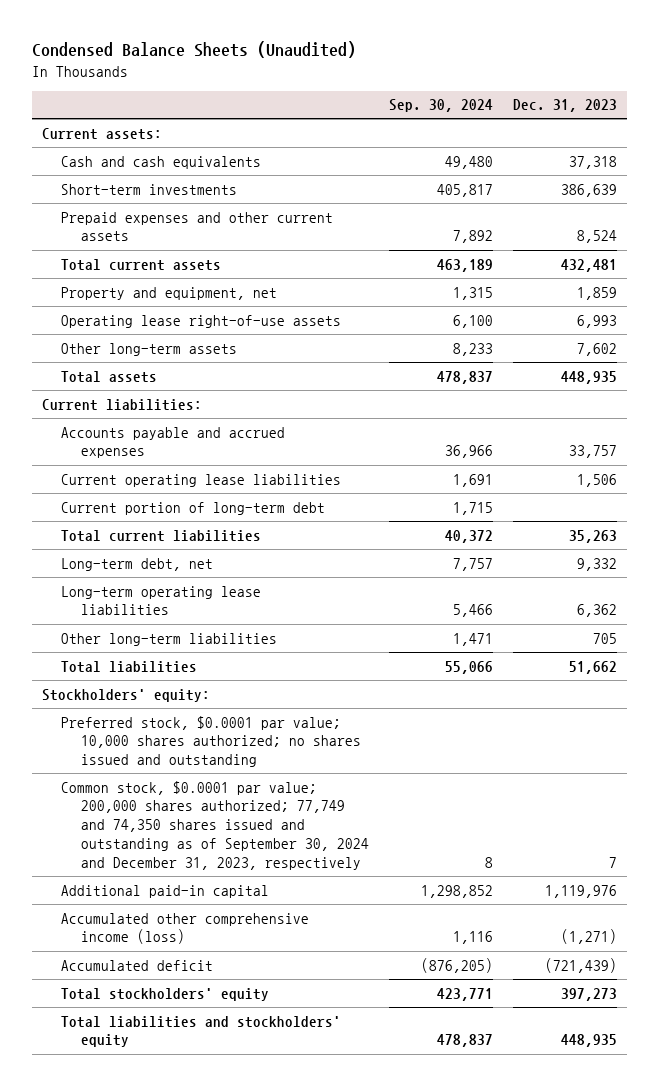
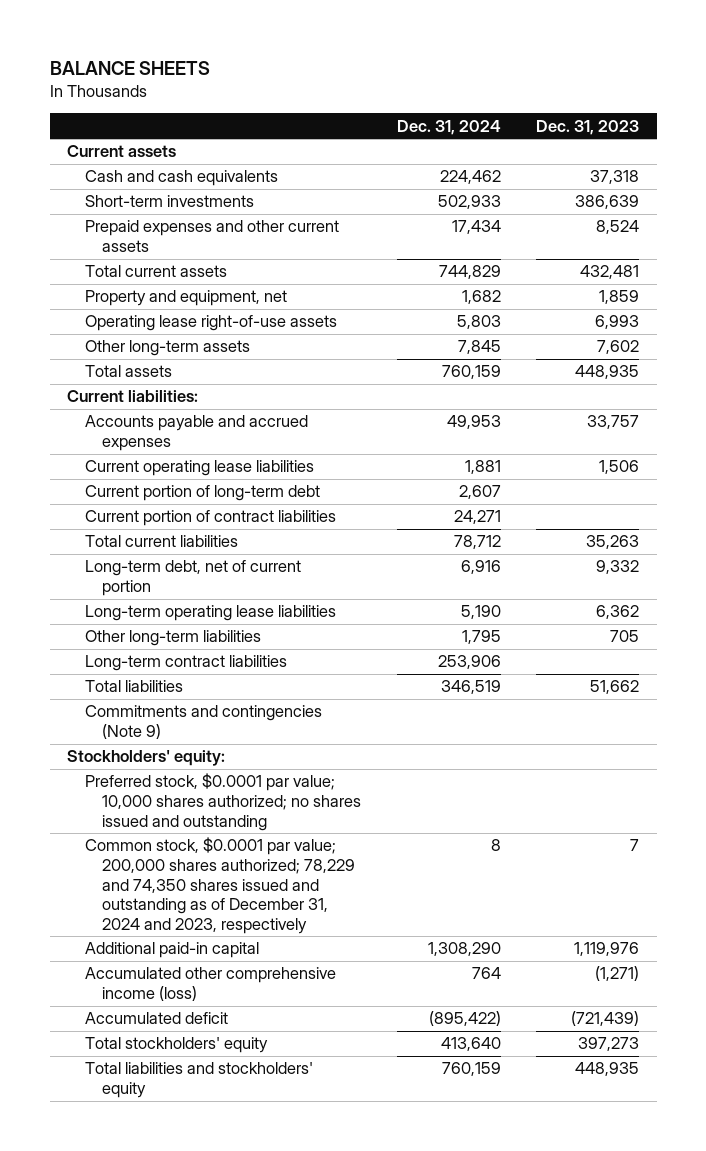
- Condensed Balance Sheets (Unaudited)
+ BALANCE SHEETS
- | Sep. 30, 2024 | Dec. 31, 2023
+ | Dec. 31, 2024 | Dec. 31, 2023
- Current assets:
+ Current assets
+ Current portion of contract liabilities | 24,271 |
- Long-term debt, net | 7,757 | 9,332
+ Long-term debt, net of current portion | 6,916 | 9,332
+ Long-term contract liabilities | 253,906 |
+ Commitments and contingencies (Note 9)
- Common stock, $0.0001 par value; 200,000 shares authorized; 77,749 and 74,350 shares issued and outstanding as of September 30, 2024 and December 31, 2023, respectively | 8 | 7
+ Common stock, $0.0001 par value; 200,000 shares authorized; 78,229 and 74,350 shares issued and outstanding as of December 31, 2024 and 2023, respectively | 8 | 7

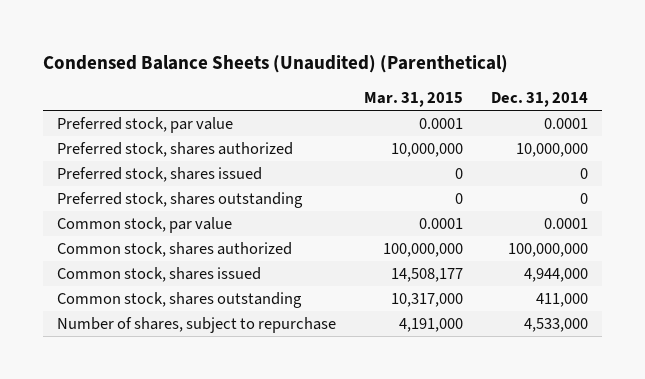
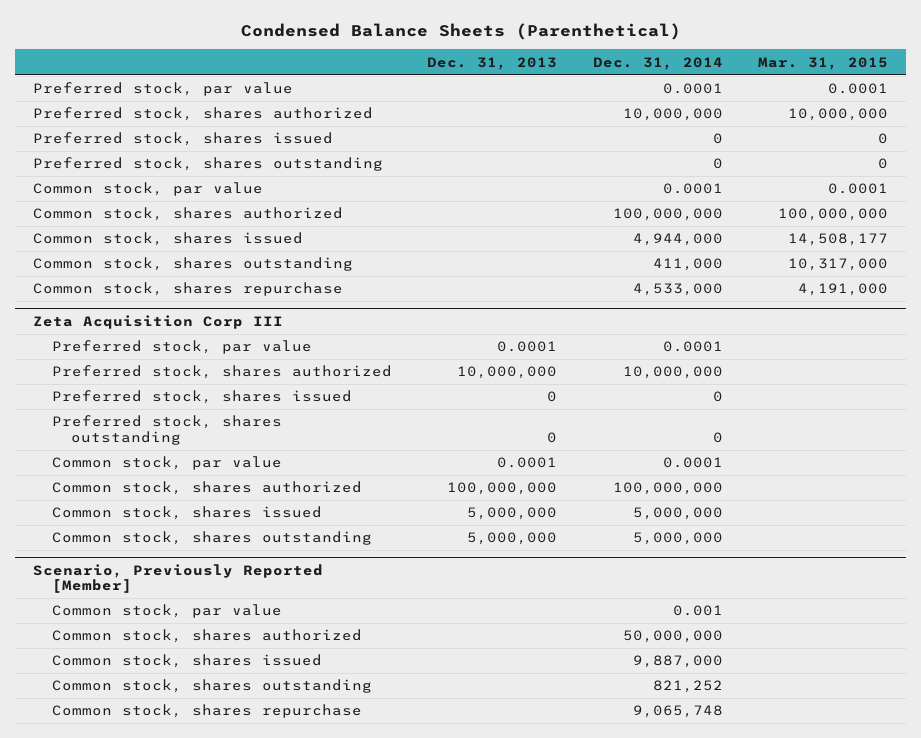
- Condensed Balance Sheets (Unaudited) (Parenthetical)
+ Condensed Balance Sheets (Parenthetical)
- | Mar. 31, 2015 | Dec. 31, 2014
+ | Dec. 31, 2013 | Dec. 31, 2014 | Mar. 31, 2015
- Number of shares, subject to repurchase | 4,191,000 | 4,533,000
+ Common stock, shares repurchase | | 4,533,000 | 4,191,000
+ Zeta Acquisition Corp III
+ Preferred stock, par value | 0.0001 | 0.0001 |
+ Preferred stock, shares authorized | 10,000,000 | 10,000,000 |
+ Preferred stock, shares issued | 0 | 0 |
+ Preferred stock, shares outstanding | 0 | 0 |
+ Common stock, par value | 0.0001 | 0.0001 |
+ Common stock, shares authorized | 100,000,000 | 100,000,000 |
+ Common stock, shares issued | 5,000,000 | 5,000,000 |
+ Common stock, shares outstanding | 5,000,000 | 5,000,000 |
+ Scenario, Previously Reported [Member]
+ Common stock, par value | | 0.001 |
+ Common stock, shares authorized | | 50,000,000 |
+ Common stock, shares issued | | 9,887,000 |
+ Common stock, shares outstanding | | 821,252 |
+ Common stock, shares repurchase | | 9,065,748 |

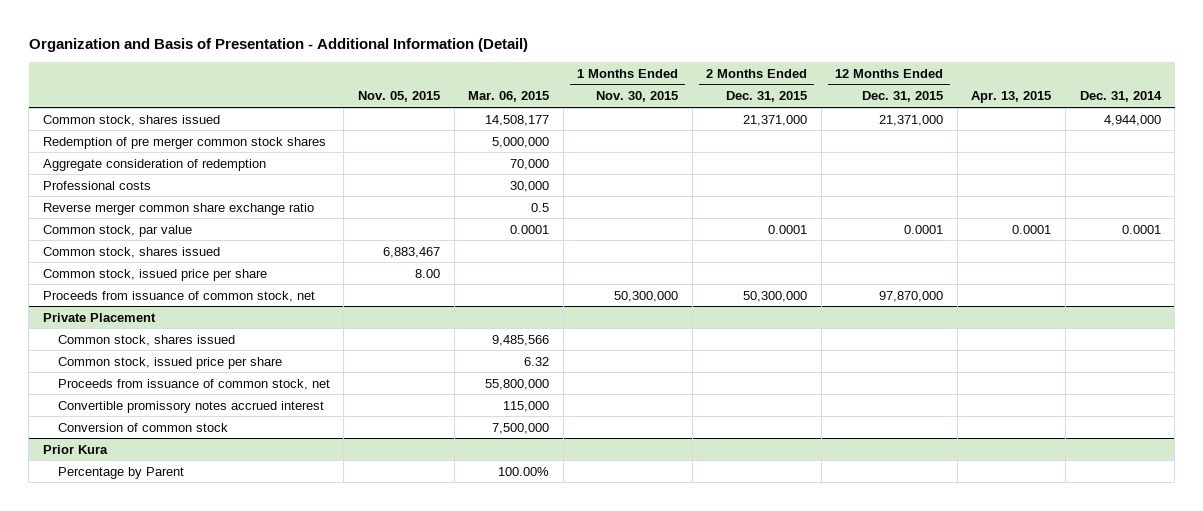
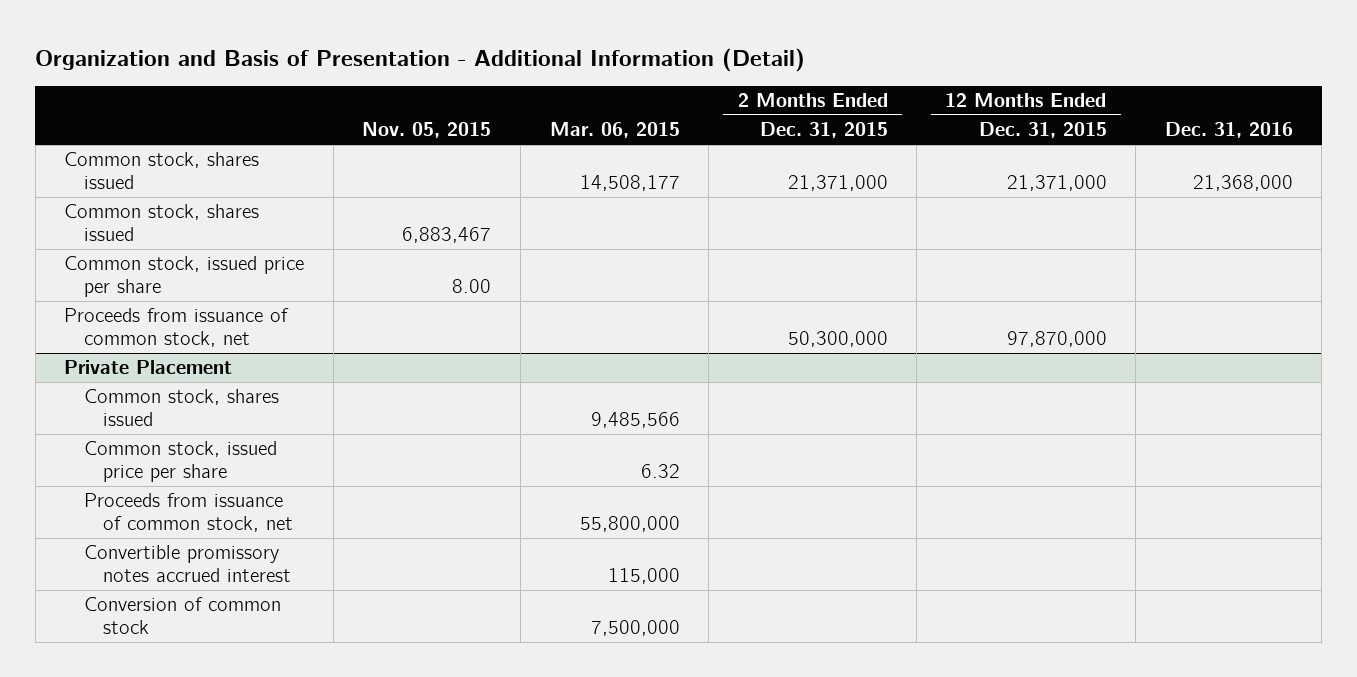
- | Nov. 05, 2015 | Mar. 06, 2015 | 1 Months Ended Nov. 30, 2015 | 2 Months Ended Dec. 31, 2015 | 12 Months Ended Dec. 31, 2015 | Apr. 13, 2015 | Dec. 31, 2014
+ | Nov. 05, 2015 | Mar. 06, 2015 | 2 Months Ended Dec. 31, 2015 | 12 Months Ended Dec. 31, 2015 | Dec. 31, 2016
- Redemption of pre merger common stock shares | | 5,000,000 | | | | |
- Aggregate consideration of redemption | | 70,000 | | | | |
- Professional costs | | 30,000 | | | | |
- Reverse merger common share exchange ratio | | 0.5 | | | | |
- Common stock, par value | | 0.0001 | | 0.0001 | 0.0001 | 0.0001 | 0.0001
- Prior Kura
- Percentage by Parent | | 100.00% | | | | |

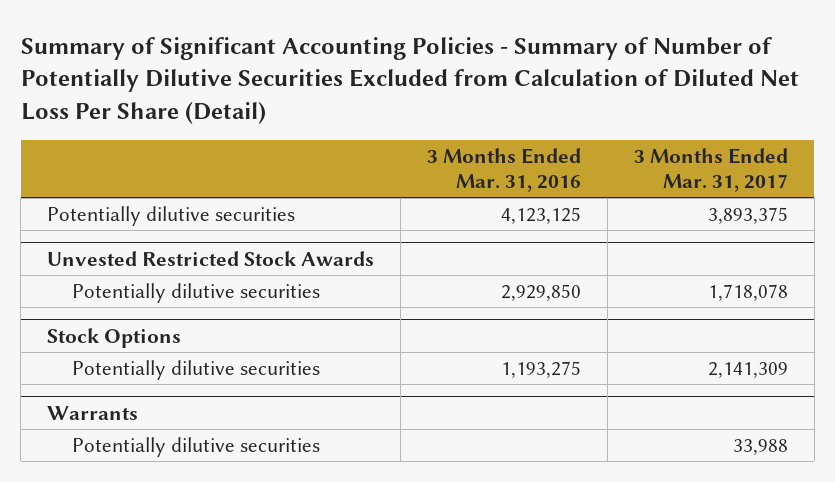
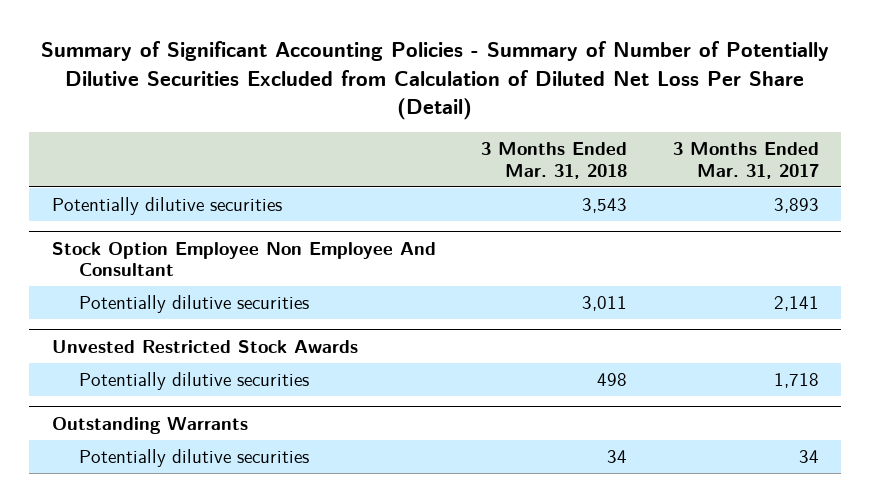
- | 3 Months Ended Mar. 31, 2016 | 3 Months Ended Mar. 31, 2017
+ | 3 Months Ended Mar. 31, 2018 | 3 Months Ended Mar. 31, 2017
- Potentially dilutive securities | 4,123,125 | 3,893,375
+ Potentially dilutive securities | 3,543 | 3,893
+ Stock Option Employee Non Employee And Consultant
+ Potentially dilutive securities | 3,011 | 2,141
@ Unvested Restricted Stock Awards
- Potentially dilutive securities | 2,929,850 | 1,718,078
- Stock Options
- Potentially dilutive securities | 1,193,275 | 2,141,309
- Warrants
- Potentially dilutive securities | | 33,988
@ Unvested Restricted Stock Awards
+ Potentially dilutive securities | 498 | 1,718
+ Outstanding Warrants
+ Potentially dilutive securities | 34 | 34

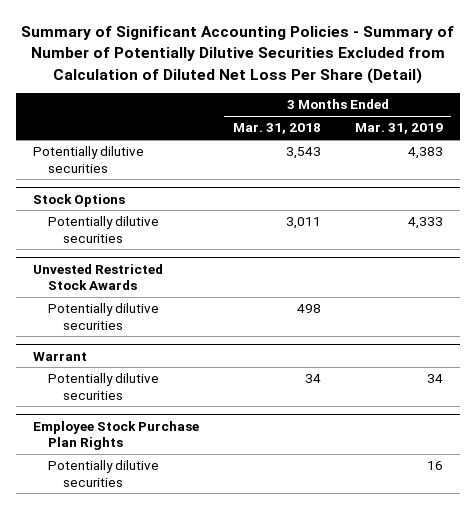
- | 3 Months Ended Mar. 31, 2018 | 3 Months Ended Mar. 31, 2017
+ | 3 Months Ended Mar. 31, 2018 | 3 Months Ended Mar. 31, 2019
- Stock Option Employee Non Employee And Consultant
+ Stock Options
- Outstanding Warrants
+ Warrant
+ Employee Stock Purchase Plan Rights
+ Potentially dilutive securities | | 16

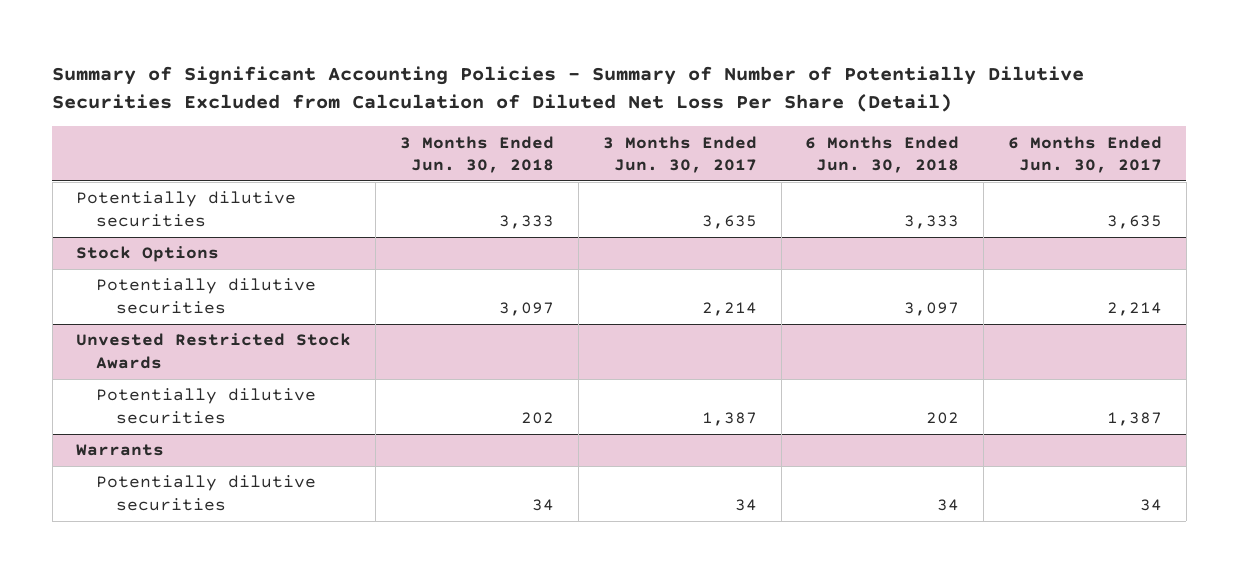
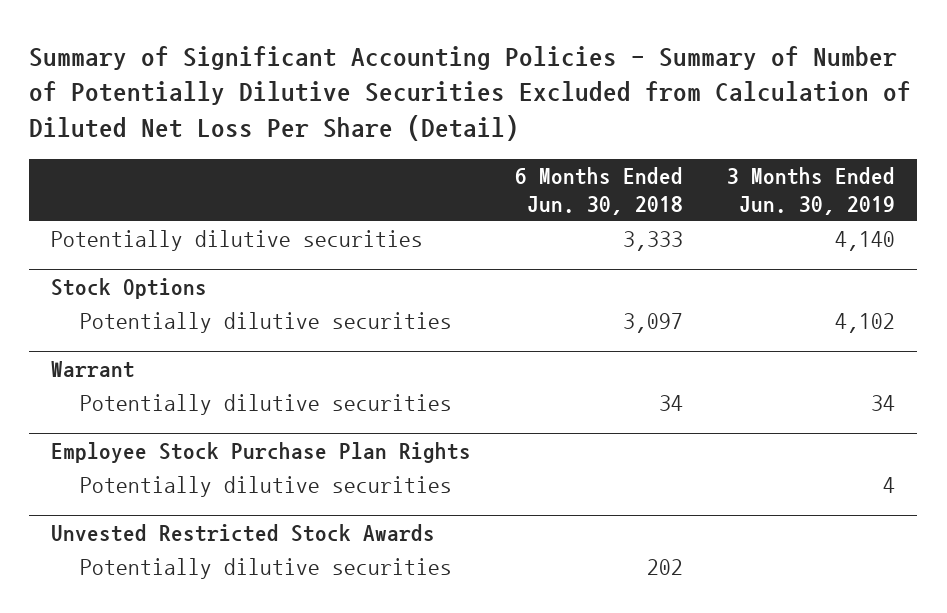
- | 3 Months Ended Jun. 30, 2018 | 3 Months Ended Jun. 30, 2017 | 6 Months Ended Jun. 30, 2018 | 6 Months Ended Jun. 30, 2017
+ | 6 Months Ended Jun. 30, 2018 | 3 Months Ended Jun. 30, 2019
+ Warrant
+ Potentially dilutive securities | 34 | 34
+ Employee Stock Purchase Plan Rights
+ Potentially dilutive securities | | 4
- Warrants
- Potentially dilutive securities | 34 | 34 | 34 | 34

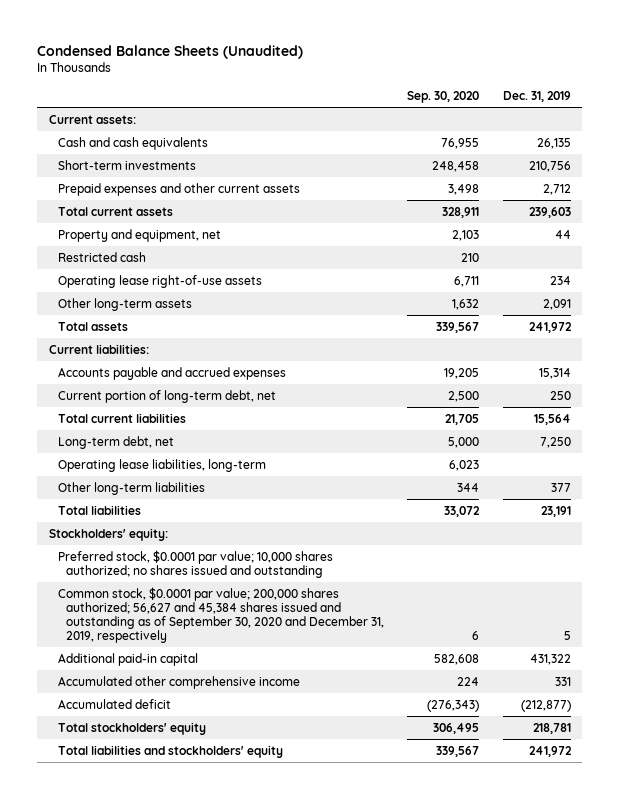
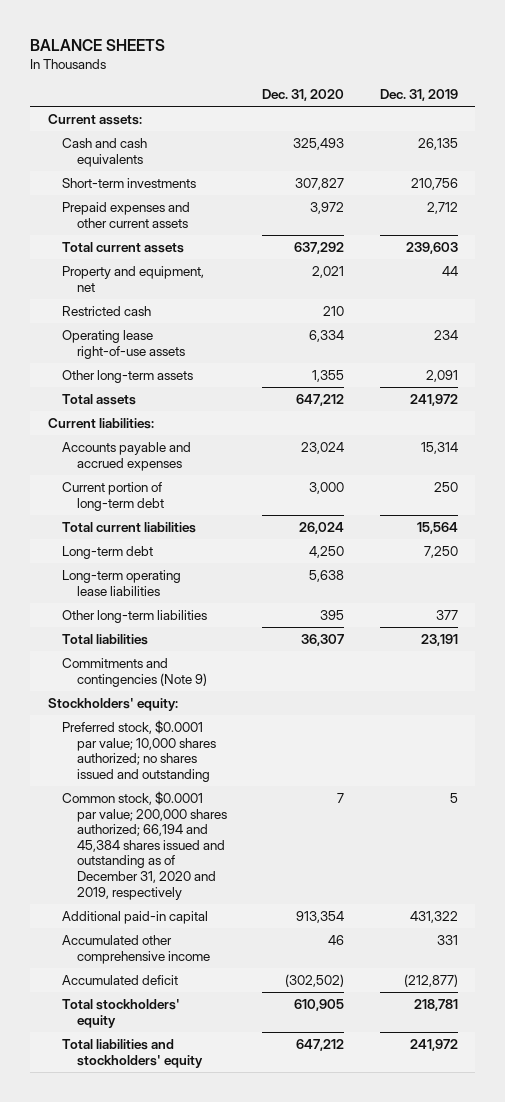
- Condensed Balance Sheets (Unaudited)
+ BALANCE SHEETS
- | Sep. 30, 2020 | Dec. 31, 2019
+ | Dec. 31, 2020 | Dec. 31, 2019
- Current portion of long-term debt, net | 2,500 | 250
+ Current portion of long-term debt | 3,000 | 250
- Long-term debt, net | 5,000 | 7,250
- Operating lease liabilities, long-term | 6,023 |
+ Long-term debt | 4,250 | 7,250
+ Long-term operating lease liabilities | 5,638 |
+ Commitments and contingencies (Note 9)
- Common stock, $0.0001 par value; 200,000 shares authorized; 56,627 and 45,384 shares issued and outstanding as of September 30, 2020 and December 31, 2019, respectively | 6 | 5
+ Common stock, $0.0001 par value; 200,000 shares authorized; 66,194 and 45,384 shares issued and outstanding as of December 31, 2020 and 2019, respectively | 7 | 5

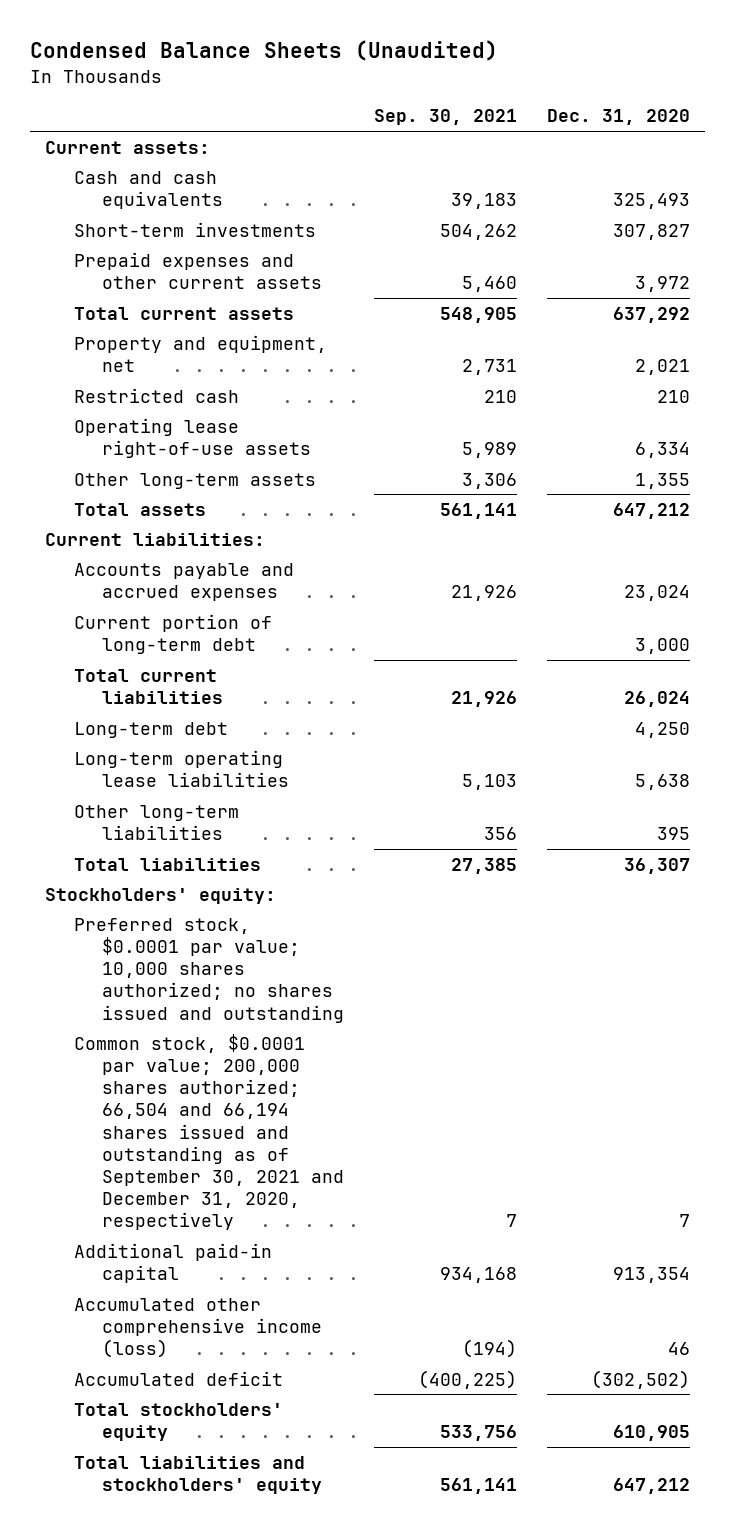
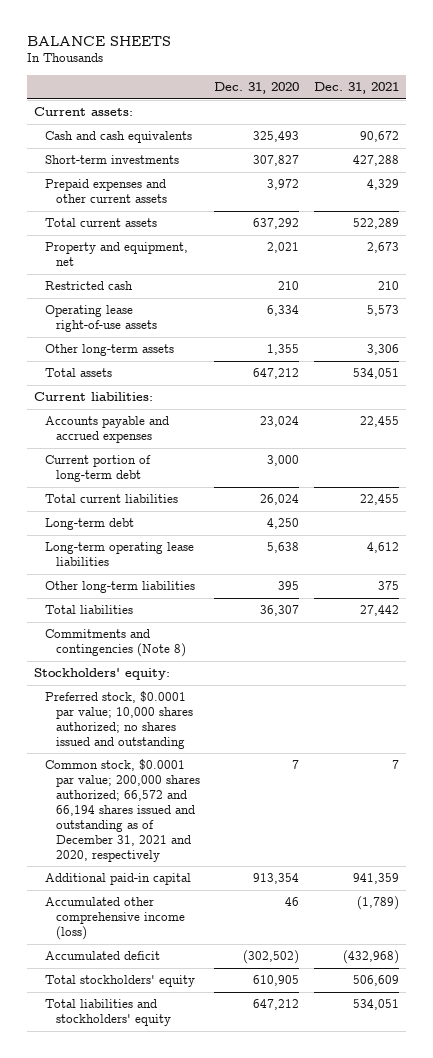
- Condensed Balance Sheets (Unaudited)
+ BALANCE SHEETS
- | Sep. 30, 2021 | Dec. 31, 2020
+ | Dec. 31, 2020 | Dec. 31, 2021
+ Commitments and contingencies (Note 8)
- Common stock, $0.0001 par value; 200,000 shares authorized; 66,504 and 66,194 shares issued and outstanding as of September 30, 2021 and December 31, 2020, respectively | 7 | 7
+ Common stock, $0.0001 par value; 200,000 shares authorized; 66,572 and 66,194 shares issued and outstanding as of December 31, 2021 and 2020, respectively | 7 | 7

